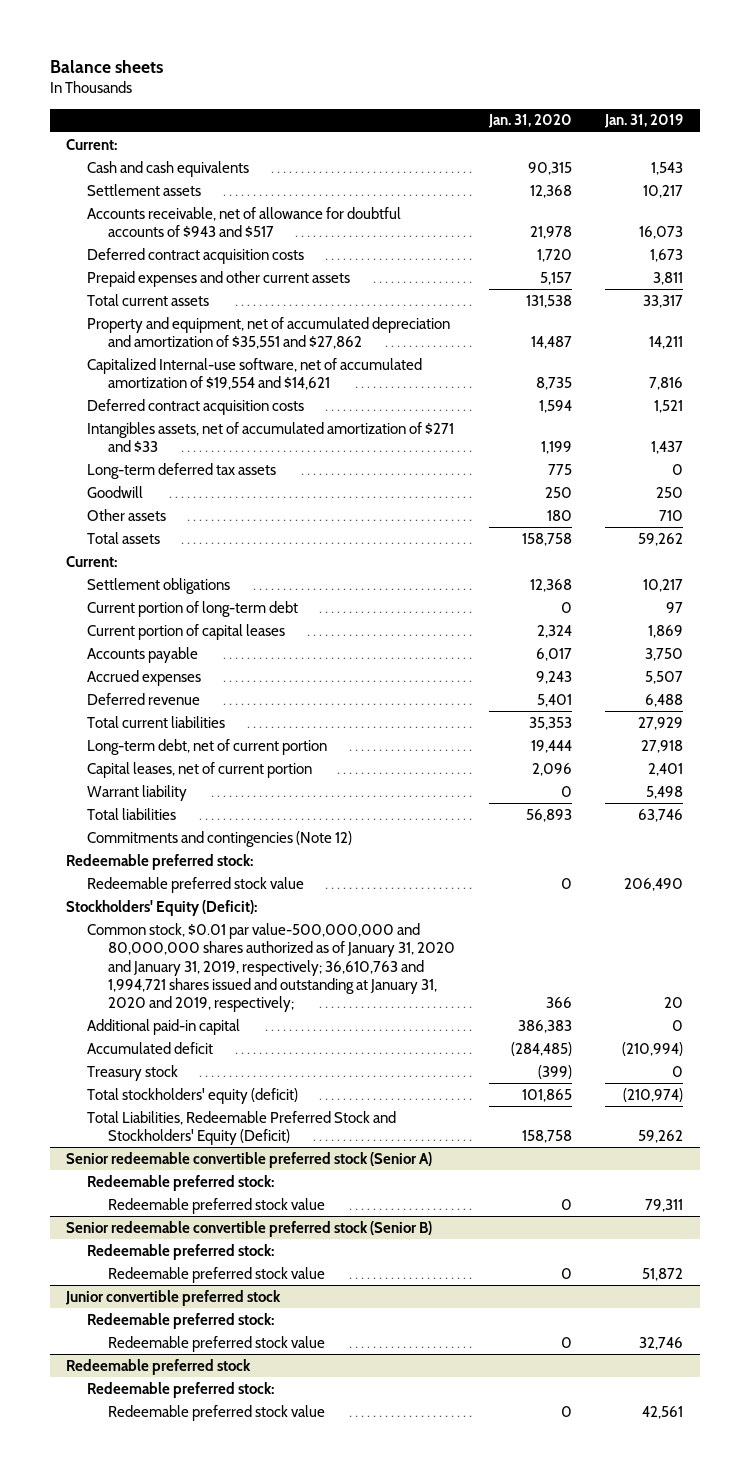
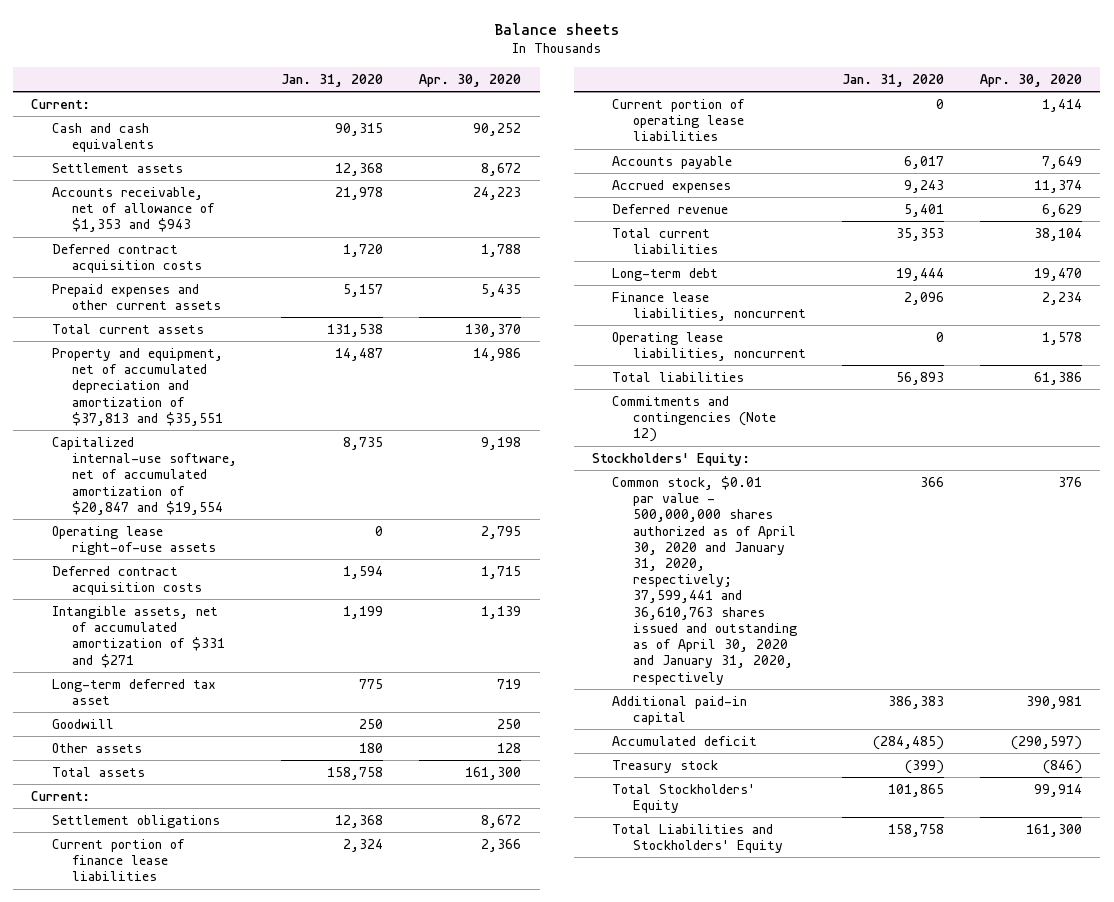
- | Jan. 31, 2020 | Jan. 31, 2019
+ | Jan. 31, 2020 | Apr. 30, 2020
- Accounts receivable, net of allowance for doubtful accounts of $943 and $517 | 21,978 | 16,073
+ Accounts receivable, net of allowance of $1,353 and $943 | 21,978 | 24,223
- Property and equipment, net of accumulated depreciation and amortization of $35,551 and $27,862 | 14,487 | 14,211
- Capitalized Internal-use software, net of accumulated amortization of $19,554 and $14,621 | 8,735 | 7,816
+ Property and equipment, net of accumulated depreciation and amortization of $37,813 and $35,551 | 14,487 | 14,986
+ Capitalized internal-use software, net of accumulated amortization of $20,847 and $19,554 | 8,735 | 9,198
+ Operating lease right-of-use assets | 0 | 2,795
- Intangibles assets, net of accumulated amortization of $271 and $33 | 1,199 | 1,437
- Long-term deferred tax assets | 775 | 0
+ Intangible assets, net of accumulated amortization of $331 and $271 | 1,199 | 1,139
+ Long-term deferred tax asset | 775 | 719
- Current portion of long-term debt | 0 | 97
- Current portion of capital leases | 2,324 | 1,869
+ Current portion of finance lease liabilities | 2,324 | 2,366
+ Current portion of operating lease liabilities | 0 | 1,414
- Long-term debt, net of current portion | 19,444 | 27,918
- Capital leases, net of current portion | 2,096 | 2,401
- Warrant liability | 0 | 5,498
+ Long-term debt | 19,444 | 19,470
+ Finance lease liabilities, noncurrent | 2,096 | 2,234
+ Operating lease liabilities, noncurrent | 0 | 1,578
- Redeemable preferred stock:
- Redeemable preferred stock value | 0 | 206,490
- Stockholders' Equity (Deficit):
- Common stock, $0.01 par value-500,000,000 and 80,000,000 shares authorized as of January 31, 2020 and January 31, 2019, respectively; 36,610,763 and 1,994,721 shares issued and outstanding at January 31, 2020 and 2019, respectively; | 366 | 20
+ Stockholders' Equity:
+ Common stock, $0.01 par value - 500,000,000 shares authorized as of April 30, 2020 and January 31, 2020, respectively; 37,599,441 and 36,610,763 shares issued and outstanding as of April 30, 2020 and January 31, 2020, respectively | 366 | 376
- Total stockholders' equity (deficit) | 101,865 | (210,974)
- Total Liabilities, Redeemable Preferred Stock and Stockholders' Equity (Deficit) | 158,758 | 59,262
- Senior redeemable convertible preferred stock (Senior A)
- Redeemable preferred stock:
- Redeemable preferred stock value | 0 | 79,311
- Senior redeemable convertible preferred stock (Senior B)
- Redeemable preferred stock:
- Redeemable preferred stock value | 0 | 51,872
- Junior convertible preferred stock
- Redeemable preferred stock:
- Redeemable preferred stock value | 0 | 32,746
- Redeemable preferred stock
- Redeemable preferred stock:
- Redeemable preferred stock value | 0 | 42,561
+ Total Stockholders' Equity | 101,865 | 99,914
+ Total Liabilities and Stockholders' Equity | 158,758 | 161,300

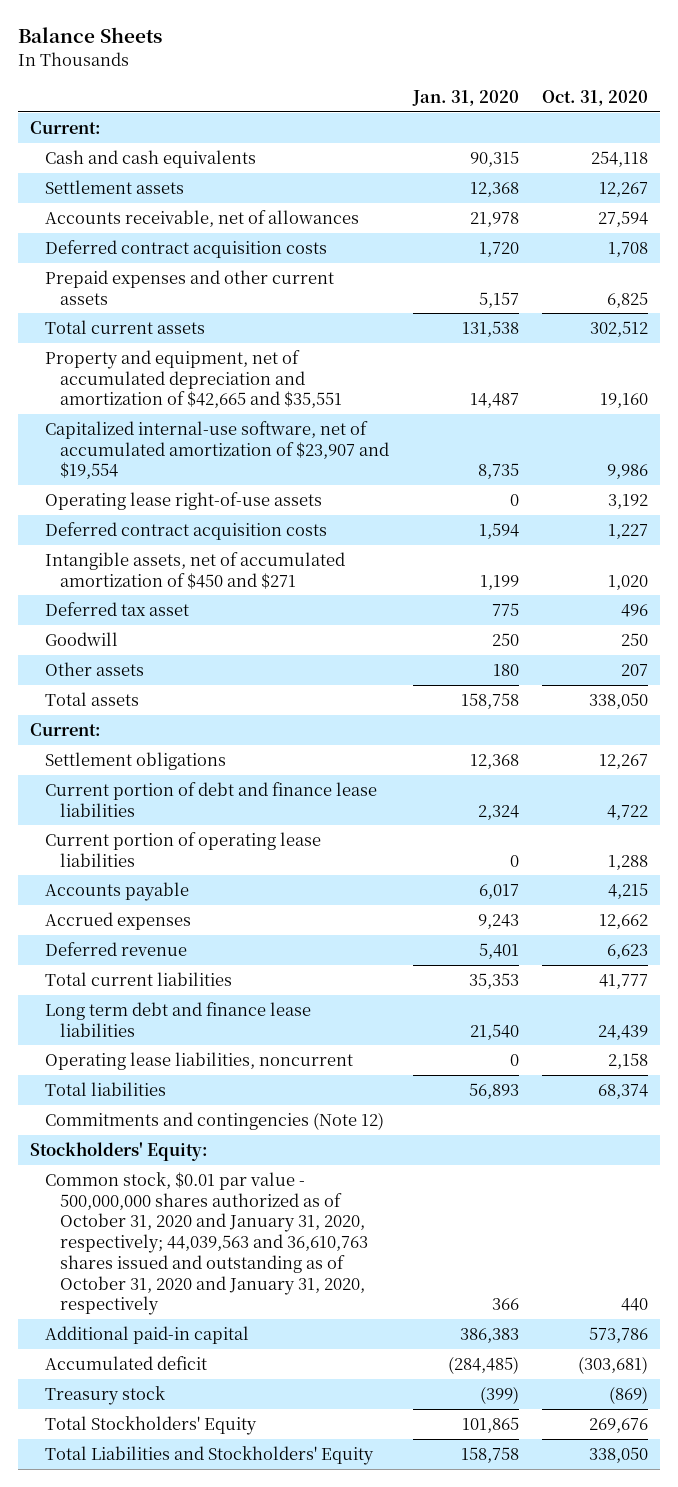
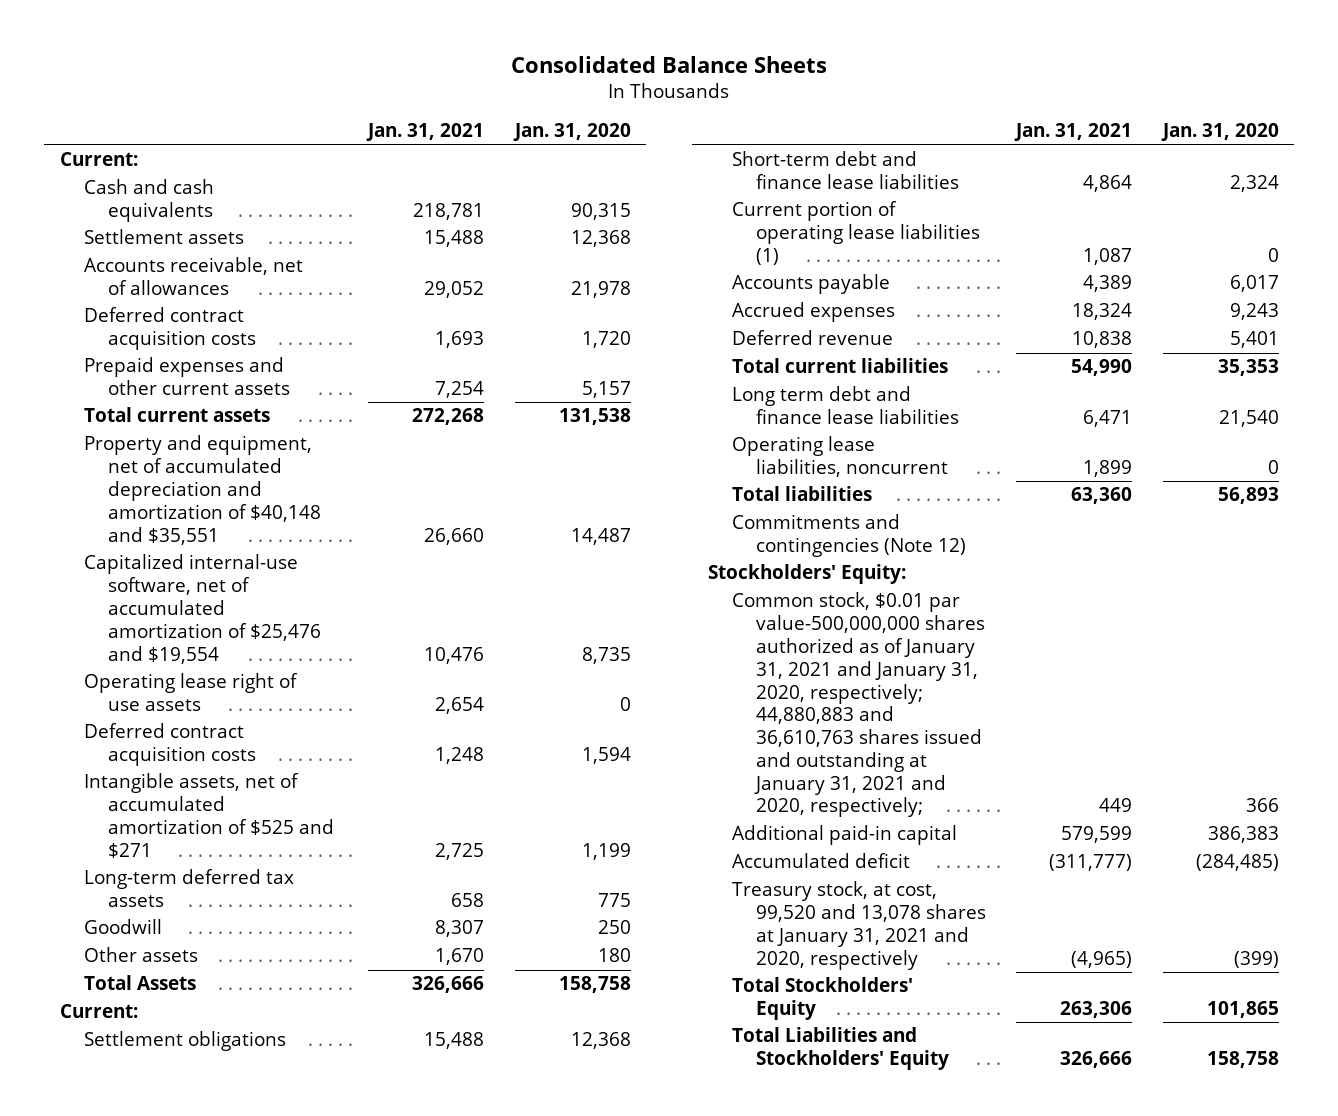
- Balance Sheets
+ Consolidated Balance Sheets
- | Jan. 31, 2020 | Oct. 31, 2020
+ | Jan. 31, 2021 | Jan. 31, 2020
- Property and equipment, net of accumulated depreciation and amortization of $42,665 and $35,551 | 14,487 | 19,160
- Capitalized internal-use software, net of accumulated amortization of $23,907 and $19,554 | 8,735 | 9,986
- Operating lease right-of-use assets | 0 | 3,192
+ Property and equipment, net of accumulated depreciation and amortization of $40,148 and $35,551 | 26,660 | 14,487
+ Capitalized internal-use software, net of accumulated amortization of $25,476 and $19,554 | 10,476 | 8,735
+ Operating lease right of use assets | 2,654 | 0
- Intangible assets, net of accumulated amortization of $450 and $271 | 1,199 | 1,020
- Deferred tax asset | 775 | 496
+ Intangible assets, net of accumulated amortization of $525 and $271 | 2,725 | 1,199
+ Long-term deferred tax assets | 658 | 775
- Total assets | 158,758 | 338,050
+ Total Assets | 326,666 | 158,758
- Current portion of debt and finance lease liabilities | 2,324 | 4,722
- Current portion of operating lease liabilities | 0 | 1,288
+ Short-term debt and finance lease liabilities | 4,864 | 2,324
+ Current portion of operating lease liabilities (1) | 1,087 | 0
- Common stock, $0.01 par value - 500,000,000 shares authorized as of October 31, 2020 and January 31, 2020, respectively; 44,039,563 and 36,610,763 shares issued and outstanding as of October 31, 2020 and January 31, 2020, respectively | 366 | 440
+ Common stock, $0.01 par value-500,000,000 shares authorized as of January 31, 2021 and January 31, 2020, respectively; 44,880,883 and 36,610,763 shares issued and outstanding at January 31, 2021 and 2020, respectively; | 449 | 366
- Treasury stock | (399) | (869)
+ Treasury stock, at cost, 99,520 and 13,078 shares at January 31, 2021 and 2020, respectively | (4,965) | (399)

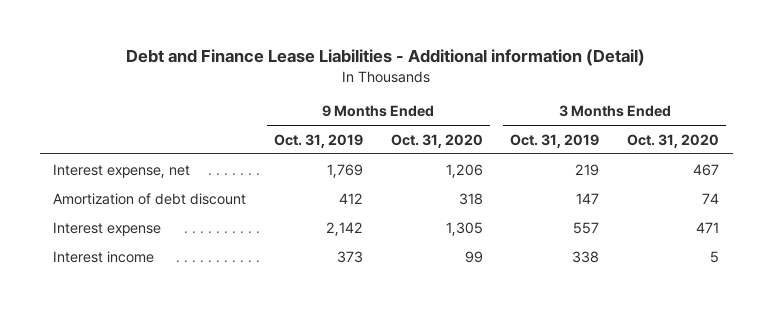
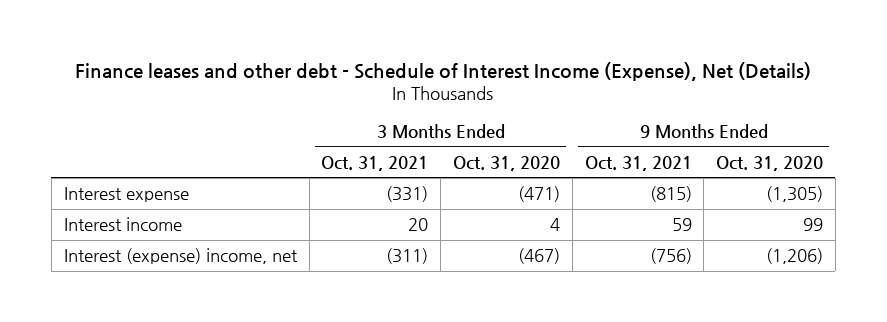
- Debt and Finance Lease Liabilities - Additional information (Detail)
+ Finance leases and other debt - Schedule of Interest Income (Expense), Net (Details)
- | 9 Months Ended Oct. 31, 2019 | 9 Months Ended Oct. 31, 2020 | 3 Months Ended Oct. 31, 2019 | 3 Months Ended Oct. 31, 2020
+ | 3 Months Ended Oct. 31, 2021 | 3 Months Ended Oct. 31, 2020 | 9 Months Ended Oct. 31, 2021 | 9 Months Ended Oct. 31, 2020
- Interest expense, net | 1,769 | 1,206 | 219 | 467
- Amortization of debt discount | 412 | 318 | 147 | 74
- Interest expense | 2,142 | 1,305 | 557 | 471
- Interest income | 373 | 99 | 338 | 5
+ Interest expense | (331) | (471) | (815) | (1,305)
+ Interest income | 20 | 4 | 59 | 99
+ Interest (expense) income, net | (311) | (467) | (756) | (1,206)

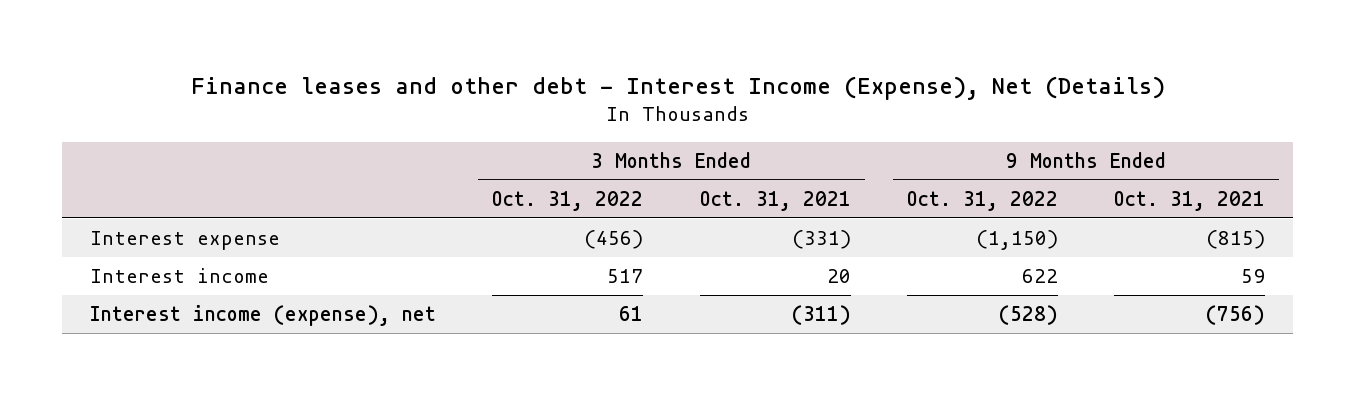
- Finance leases and other debt - Schedule of Interest Income (Expense), Net (Details)
+ Finance leases and other debt - Interest Income (Expense), Net (Details)
- | 3 Months Ended Oct. 31, 2021 | 3 Months Ended Oct. 31, 2020 | 9 Months Ended Oct. 31, 2021 | 9 Months Ended Oct. 31, 2020
+ | 3 Months Ended Oct. 31, 2022 | 3 Months Ended Oct. 31, 2021 | 9 Months Ended Oct. 31, 2022 | 9 Months Ended Oct. 31, 2021
- Interest (expense) income, net | (311) | (467) | (756) | (1,206)
+ Interest income (expense), net | 61 | (311) | (528) | (756)

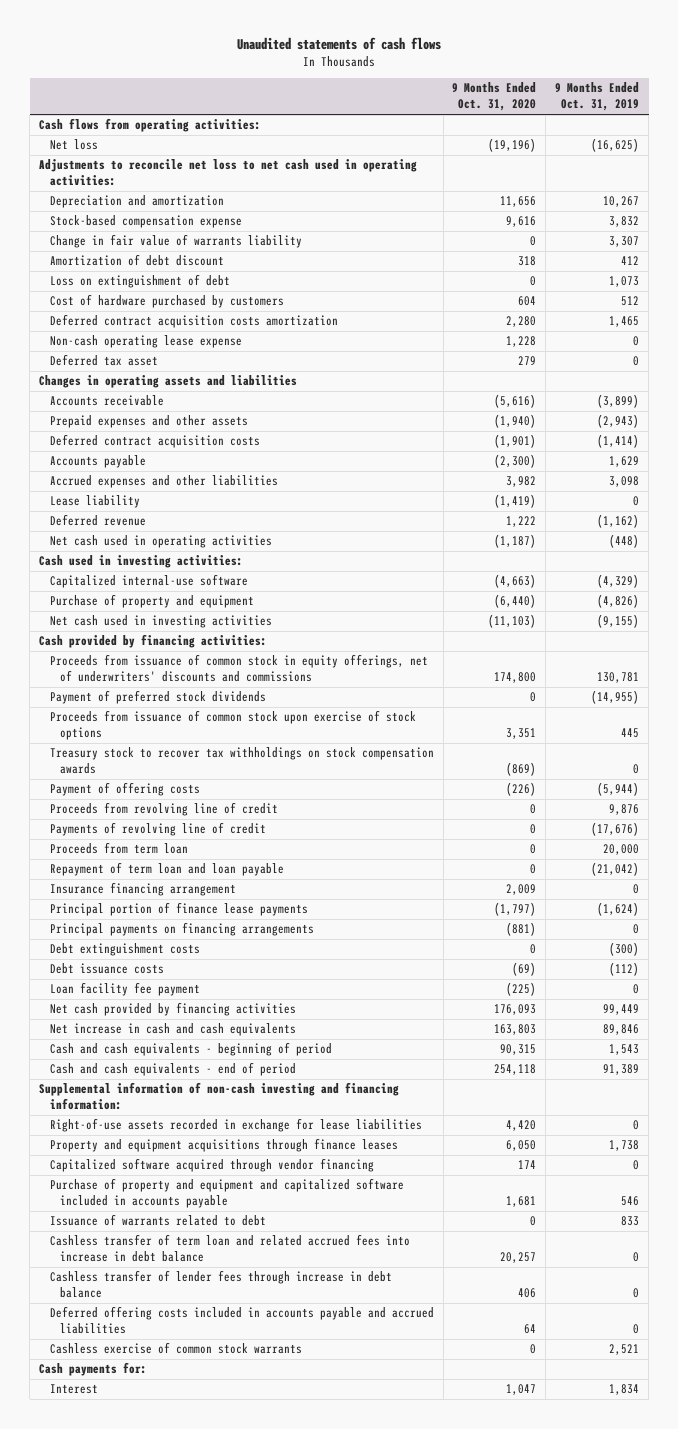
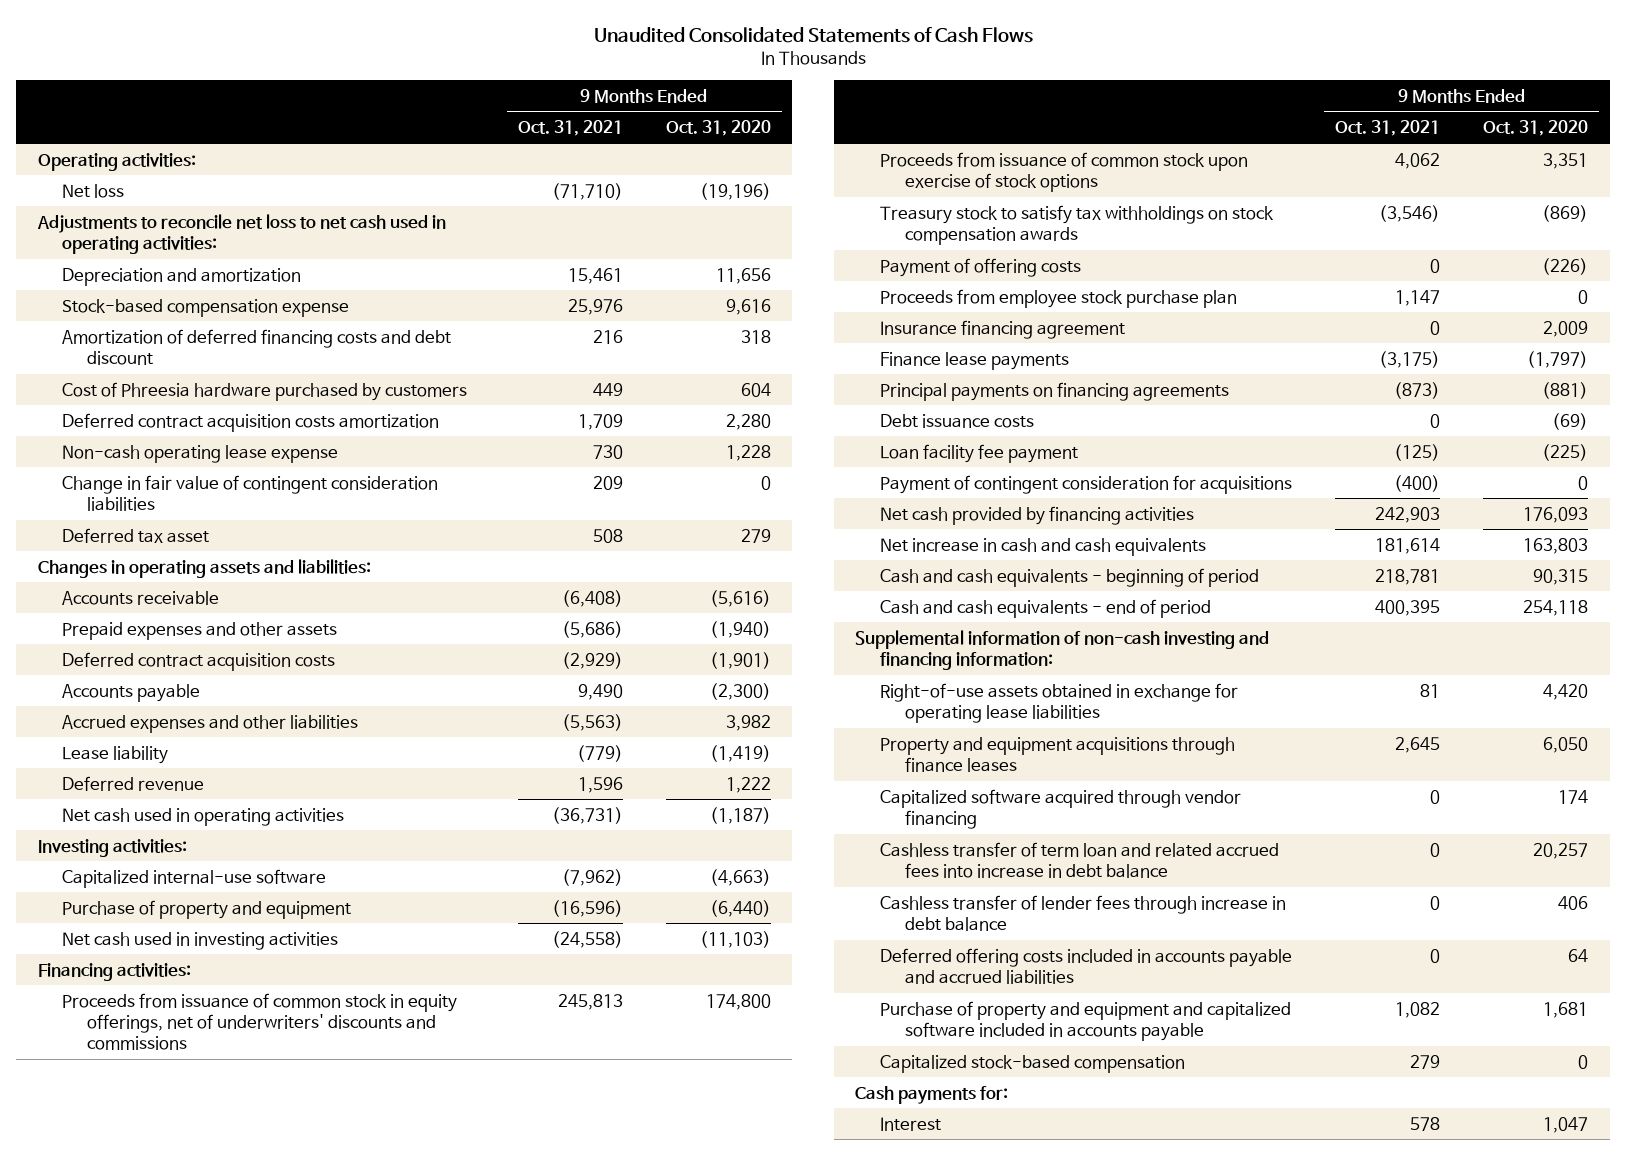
- Unaudited statements of cash flows
+ Unaudited Consolidated Statements of Cash Flows
- | 9 Months Ended Oct. 31, 2020 | 9 Months Ended Oct. 31, 2019
+ | 9 Months Ended Oct. 31, 2021 | 9 Months Ended Oct. 31, 2020
- Cash flows from operating activities:
+ Operating activities:
- Change in fair value of warrants liability | 0 | 3,307
- Amortization of debt discount | 318 | 412
- Loss on extinguishment of debt | 0 | 1,073
- Cost of hardware purchased by customers | 604 | 512
+ Amortization of deferred financing costs and debt discount | 216 | 318
+ Cost of Phreesia hardware purchased by customers | 449 | 604
+ Change in fair value of contingent consideration liabilities | 209 | 0
- Changes in operating assets and liabilities
+ Changes in operating assets and liabilities:
- Cash used in investing activities:
+ Investing activities:
- Cash provided by financing activities:
+ Financing activities:
- Payment of preferred stock dividends | 0 | (14,955)
- Treasury stock to recover tax withholdings on stock compensation awards | (869) | 0
+ Treasury stock to satisfy tax withholdings on stock compensation awards | (3,546) | (869)
- Proceeds from revolving line of credit | 0 | 9,876
- Payments of revolving line of credit | 0 | (17,676)
- Proceeds from term loan | 0 | 20,000
- Repayment of term loan and loan payable | 0 | (21,042)
- Insurance financing arrangement | 2,009 | 0
- Principal portion of finance lease payments | (1,797) | (1,624)
- Principal payments on financing arrangements | (881) | 0
- Debt extinguishment costs | 0 | (300)
+ Proceeds from employee stock purchase plan | 1,147 | 0
+ Insurance financing agreement | 0 | 2,009
+ Finance lease payments | (3,175) | (1,797)
+ Principal payments on financing agreements | (873) | (881)
+ Payment of contingent consideration for acquisitions | (400) | 0
- Right-of-use assets recorded in exchange for lease liabilities | 4,420 | 0
+ Right-of-use assets obtained in exchange for operating lease liabilities | 81 | 4,420
- Issuance of warrants related to debt | 0 | 833
- Cashless exercise of common stock warrants | 0 | 2,521
moved down: Purchase of property and equipment and capitalized software included in accounts payable | 1,082 | 1,681
+ Capitalized stock-based compensation | 279 | 0

